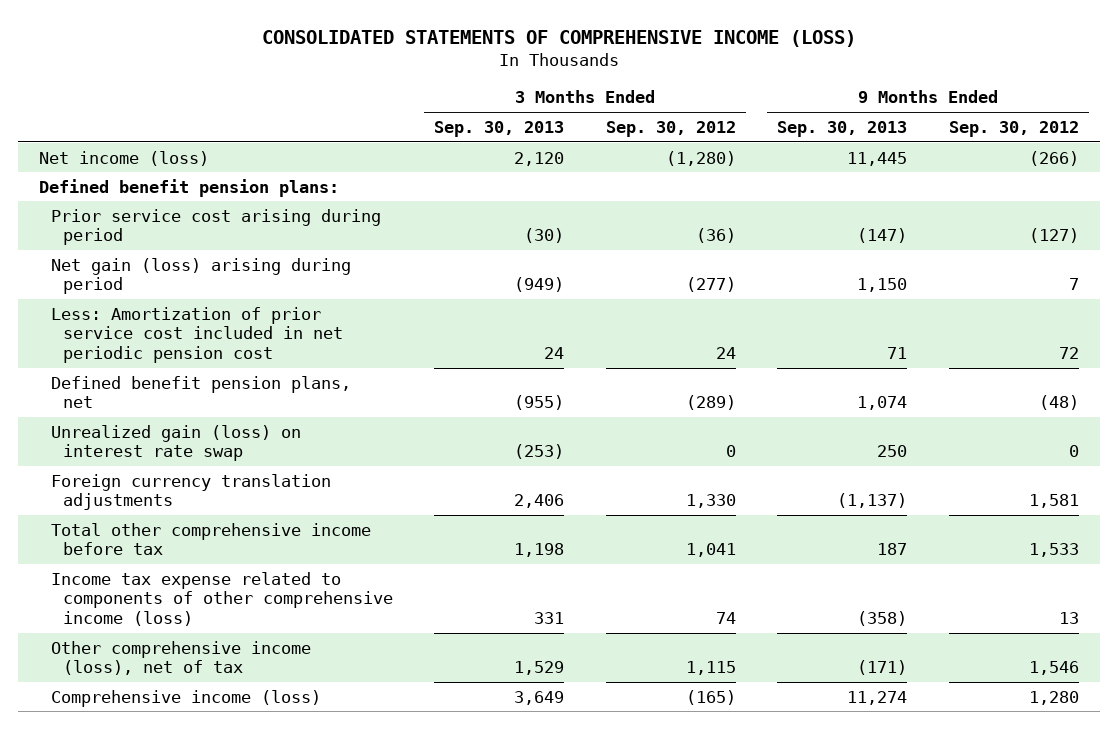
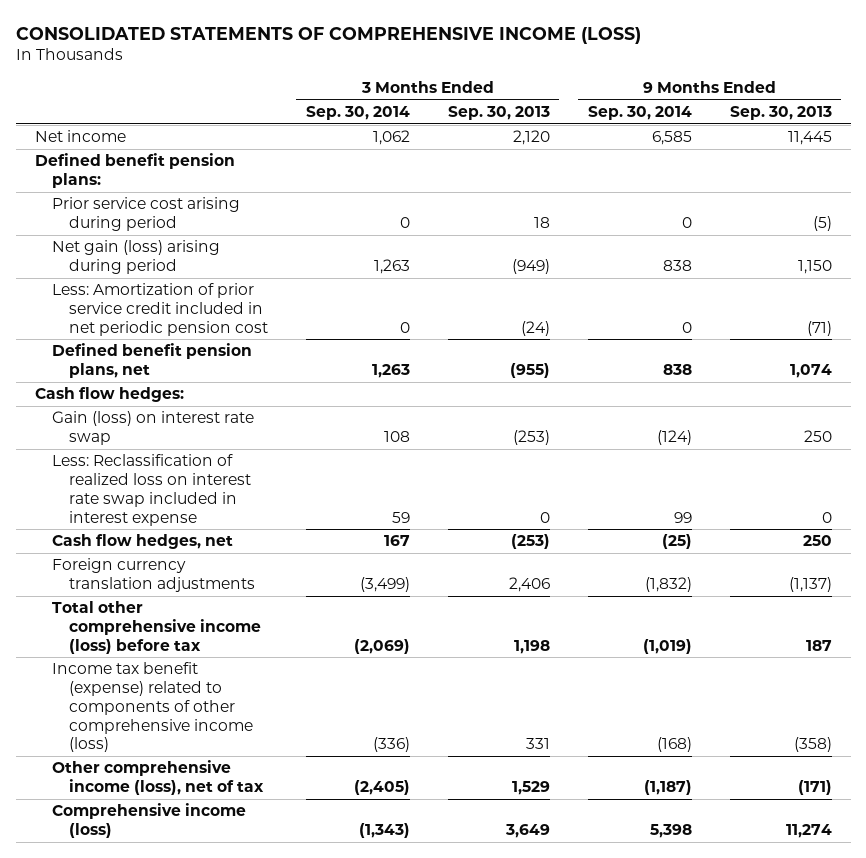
- | 3 Months Ended Sep. 30, 2013 | 3 Months Ended Sep. 30, 2012 | 9 Months Ended Sep. 30, 2013 | 9 Months Ended Sep. 30, 2012
+ | 3 Months Ended Sep. 30, 2014 | 3 Months Ended Sep. 30, 2013 | 9 Months Ended Sep. 30, 2014 | 9 Months Ended Sep. 30, 2013
- Net income (loss) | 2,120 | (1,280) | 11,445 | (266)
+ Net income | 1,062 | 2,120 | 6,585 | 11,445
- Prior service cost arising during period | (30) | (36) | (147) | (127)
+ Prior service cost arising during period | 0 | 18 | 0 | (5)
- Less: Amortization of prior service cost included in net periodic pension cost | 24 | 24 | 71 | 72
+ Less: Amortization of prior service credit included in net periodic pension cost | 0 | (24) | 0 | (71)
- Unrealized gain (loss) on interest rate swap | (253) | 0 | 250 | 0
+ Cash flow hedges:
+ Gain (loss) on interest rate swap | 108 | (253) | (124) | 250
+ Less: Reclassification of realized loss on interest rate swap included in interest expense | 59 | 0 | 99 | 0
+ Cash flow hedges, net | 167 | (253) | (25) | 250
- Total other comprehensive income before tax | 1,198 | 1,041 | 187 | 1,533
- Income tax expense related to components of other comprehensive income (loss) | 331 | 74 | (358) | 13
+ Total other comprehensive income (loss) before tax | (2,069) | 1,198 | (1,019) | 187
+ Income tax benefit (expense) related to components of other comprehensive income (loss) | (336) | 331 | (168) | (358)

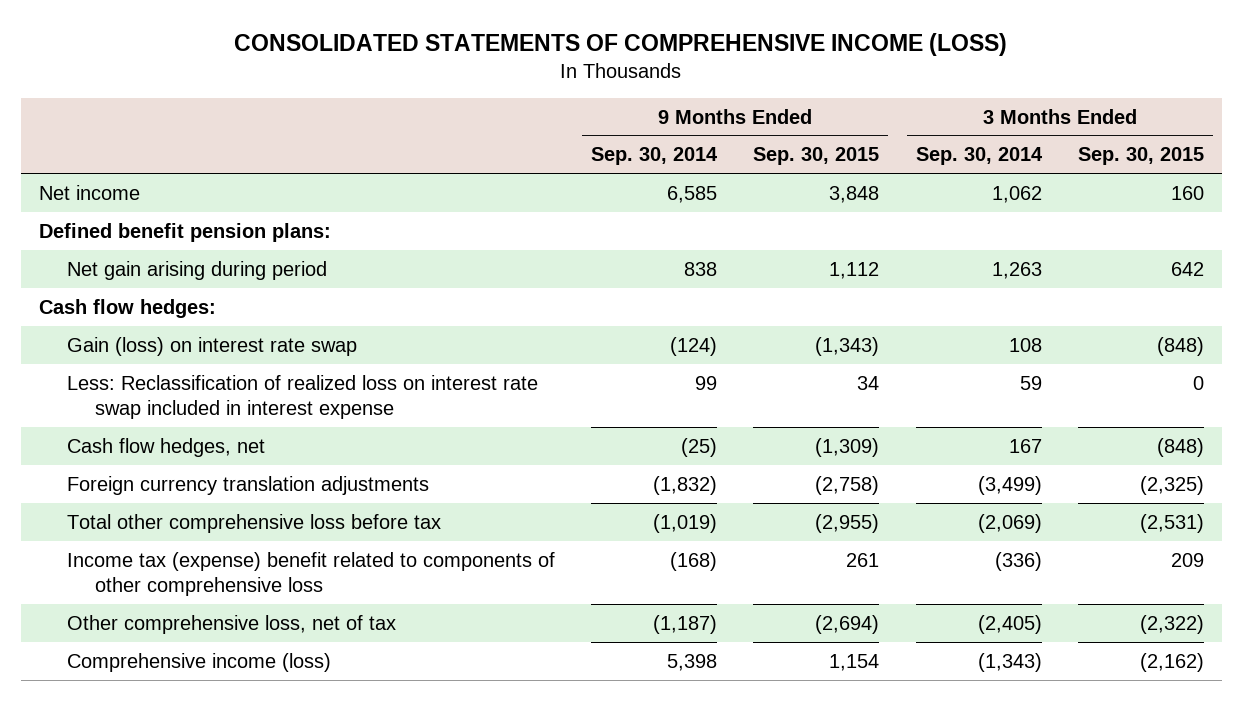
- | 3 Months Ended Sep. 30, 2014 | 3 Months Ended Sep. 30, 2013 | 9 Months Ended Sep. 30, 2014 | 9 Months Ended Sep. 30, 2013
+ | 9 Months Ended Sep. 30, 2014 | 9 Months Ended Sep. 30, 2015 | 3 Months Ended Sep. 30, 2014 | 3 Months Ended Sep. 30, 2015
- Prior service cost arising during period | 0 | 18 | 0 | (5)
- Net gain (loss) arising during period | 1,263 | (949) | 838 | 1,150
- Less: Amortization of prior service credit included in net periodic pension cost | 0 | (24) | 0 | (71)
- Defined benefit pension plans, net | 1,263 | (955) | 838 | 1,074
+ Net gain arising during period | 838 | 1,112 | 1,263 | 642
- Total other comprehensive income (loss) before tax | (2,069) | 1,198 | (1,019) | 187
- Income tax benefit (expense) related to components of other comprehensive income (loss) | (336) | 331 | (168) | (358)
- Other comprehensive income (loss), net of tax | (2,405) | 1,529 | (1,187) | (171)
+ Total other comprehensive loss before tax | (1,019) | (2,955) | (2,069) | (2,531)
+ Income tax (expense) benefit related to components of other comprehensive loss | (168) | 261 | (336) | 209
+ Other comprehensive loss, net of tax | (1,187) | (2,694) | (2,405) | (2,322)

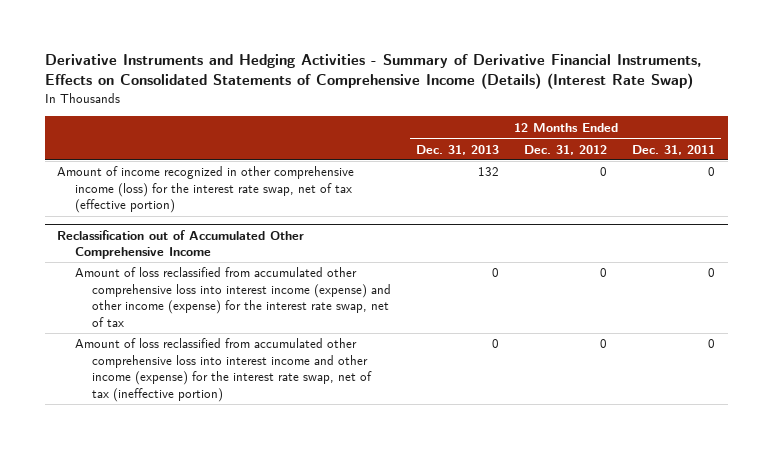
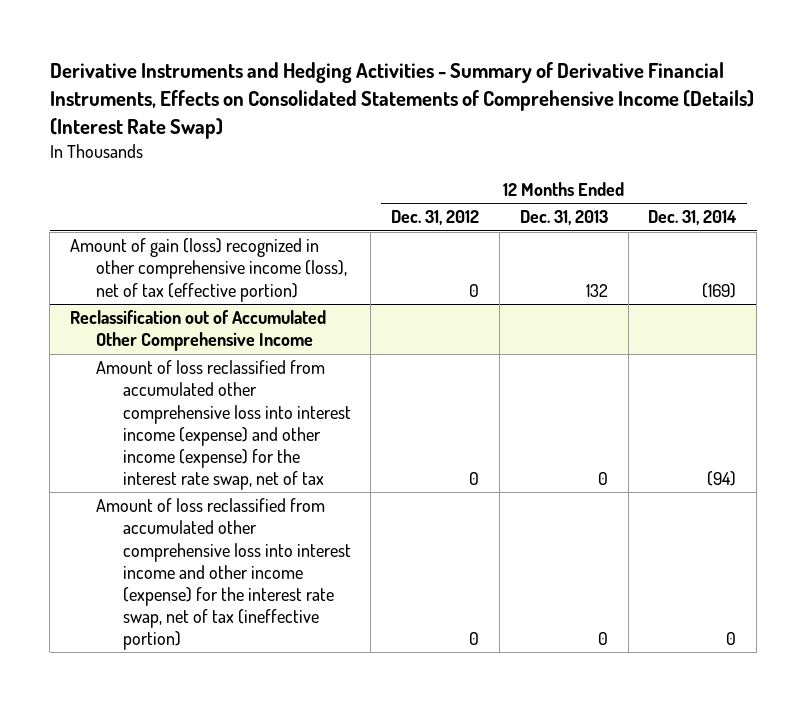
- | 12 Months Ended Dec. 31, 2013 | 12 Months Ended Dec. 31, 2012 | 12 Months Ended Dec. 31, 2011
+ | 12 Months Ended Dec. 31, 2012 | 12 Months Ended Dec. 31, 2013 | 12 Months Ended Dec. 31, 2014
- Amount of income recognized in other comprehensive income (loss) for the interest rate swap, net of tax (effective portion) | 132 | 0 | 0
+ Amount of gain (loss) recognized in other comprehensive income (loss), net of tax (effective portion) | 0 | 132 | (169)

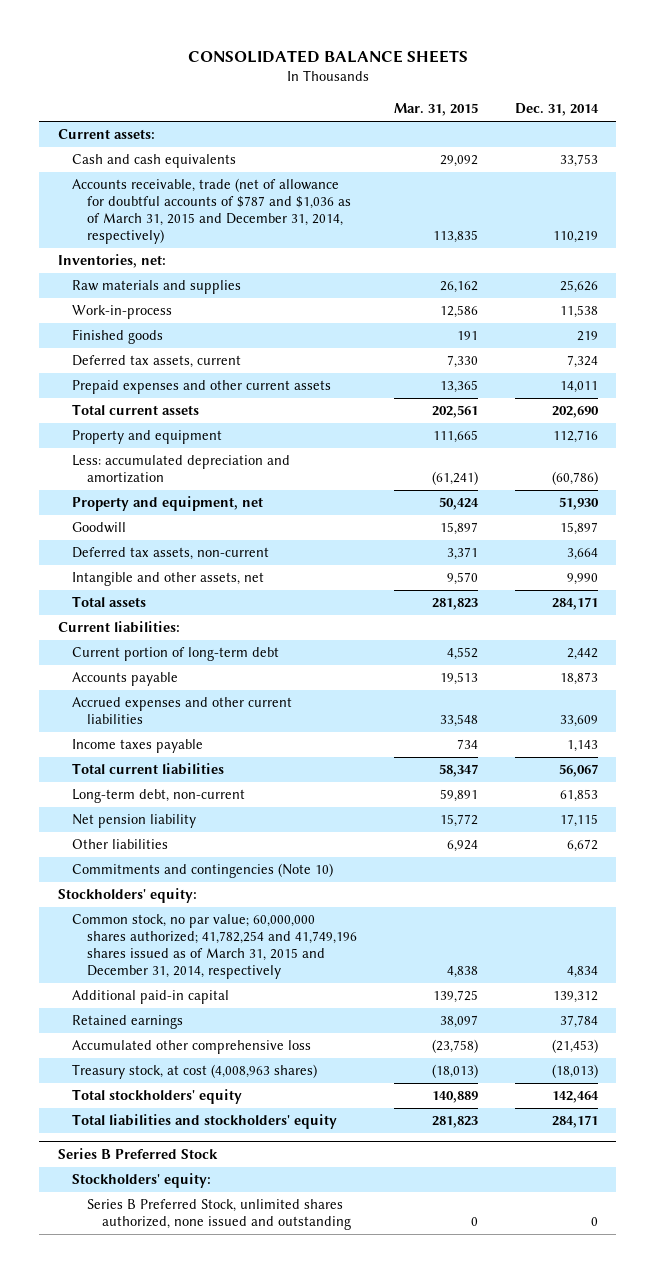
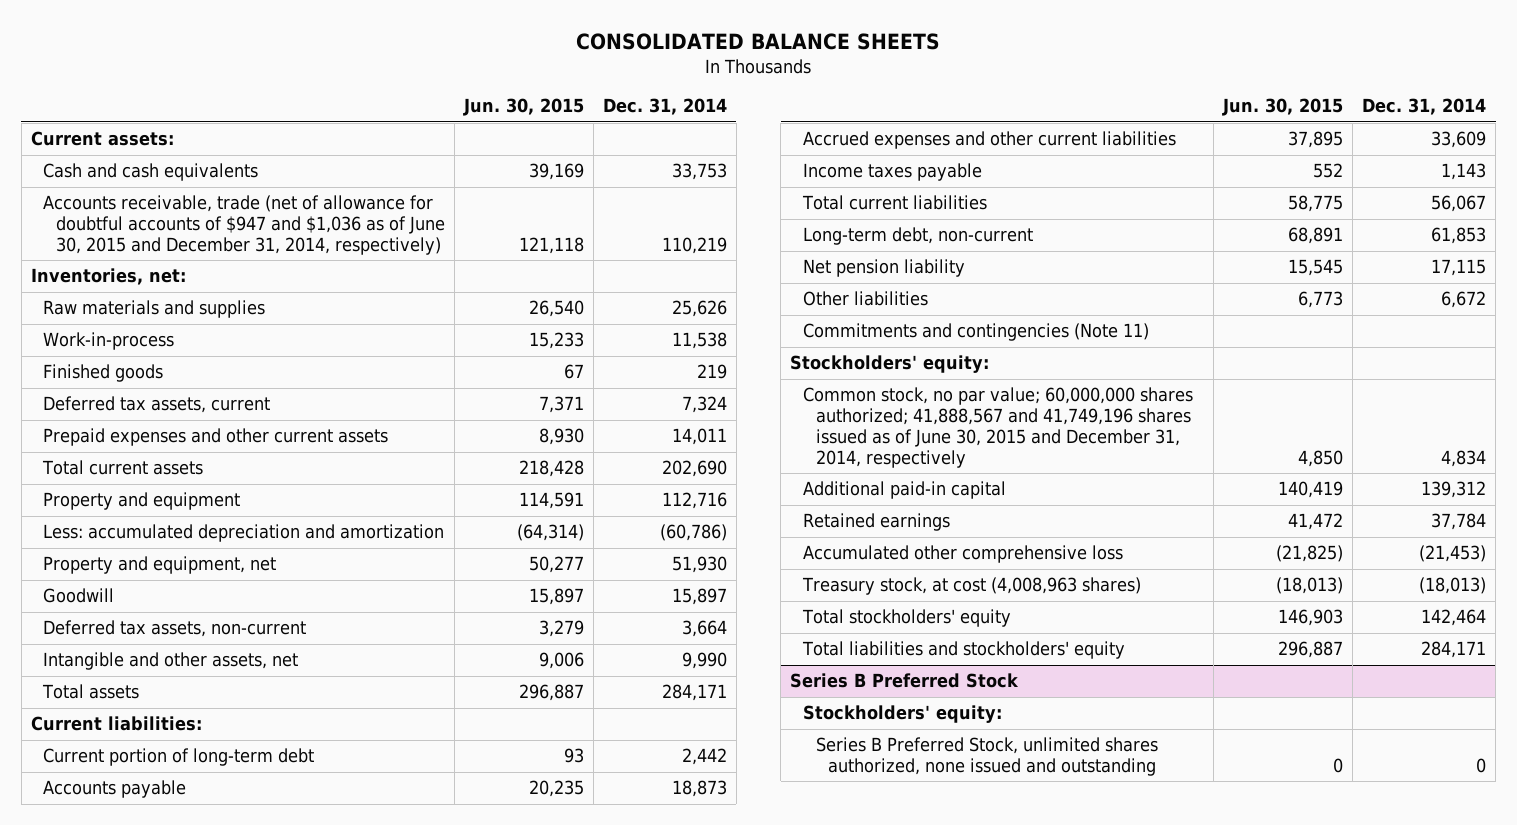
- | Mar. 31, 2015 | Dec. 31, 2014
+ | Jun. 30, 2015 | Dec. 31, 2014
- Accounts receivable, trade (net of allowance for doubtful accounts of $787 and $1,036 as of March 31, 2015 and December 31, 2014, respectively) | 113,835 | 110,219
+ Accounts receivable, trade (net of allowance for doubtful accounts of $947 and $1,036 as of June 30, 2015 and December 31, 2014, respectively) | 121,118 | 110,219
- Commitments and contingencies (Note 10)
+ Commitments and contingencies (Note 11)
- Common stock, no par value; 60,000,000 shares authorized; 41,782,254 and 41,749,196 shares issued as of March 31, 2015 and December 31, 2014, respectively | 4,838 | 4,834
+ Common stock, no par value; 60,000,000 shares authorized; 41,888,567 and 41,749,196 shares issued as of June 30, 2015 and December 31, 2014, respectively | 4,850 | 4,834

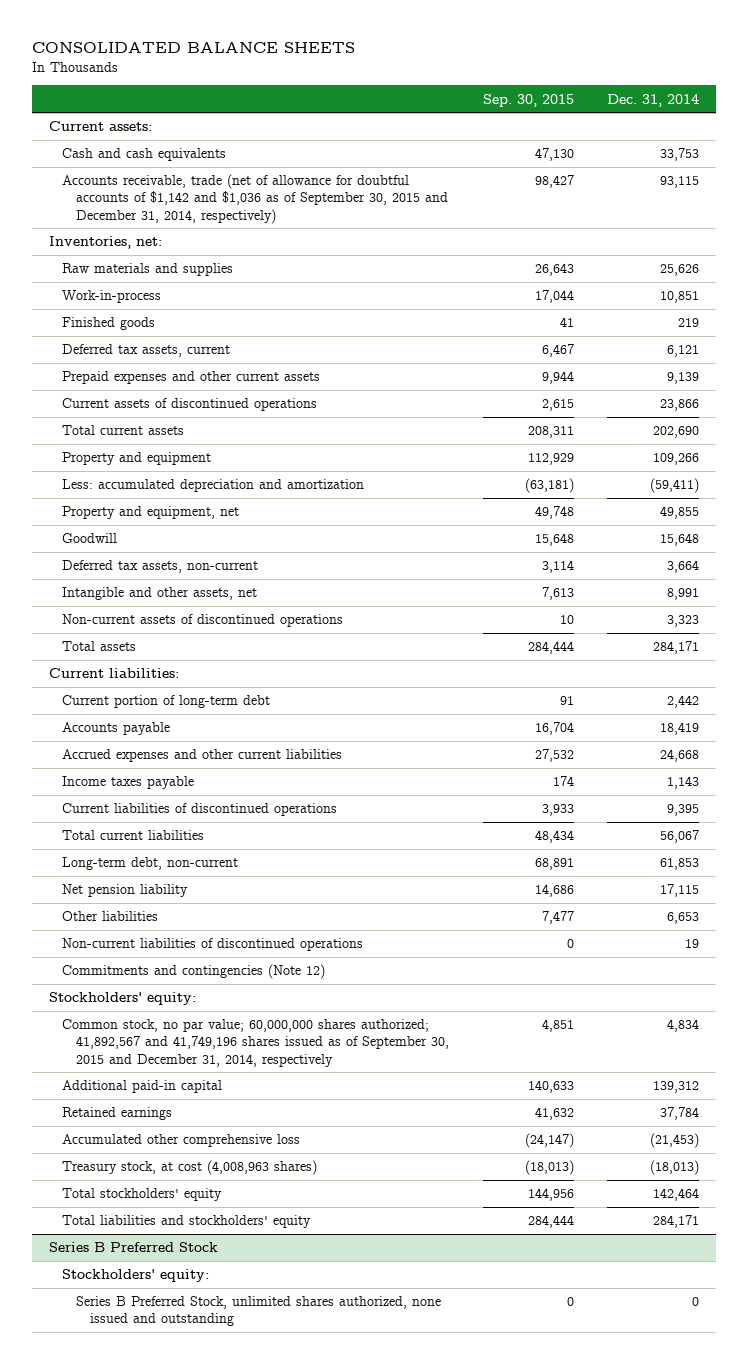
- | Jun. 30, 2015 | Dec. 31, 2014
+ | Sep. 30, 2015 | Dec. 31, 2014
- Accounts receivable, trade (net of allowance for doubtful accounts of $947 and $1,036 as of June 30, 2015 and December 31, 2014, respectively) | 121,118 | 110,219
+ Accounts receivable, trade (net of allowance for doubtful accounts of $1,142 and $1,036 as of September 30, 2015 and December 31, 2014, respectively) | 98,427 | 93,115
- Work-in-process | 15,233 | 11,538
+ Work-in-process | 17,044 | 10,851
- Deferred tax assets, current | 7,371 | 7,324
- Prepaid expenses and other current assets | 8,930 | 14,011
+ Deferred tax assets, current | 6,467 | 6,121
+ Prepaid expenses and other current assets | 9,944 | 9,139
+ Current assets of discontinued operations | 2,615 | 23,866
- Property and equipment | 114,591 | 112,716
- Less: accumulated depreciation and amortization | (64,314) | (60,786)
- Property and equipment, net | 50,277 | 51,930
- Goodwill | 15,897 | 15,897
+ Property and equipment | 112,929 | 109,266
+ Less: accumulated depreciation and amortization | (63,181) | (59,411)
+ Property and equipment, net | 49,748 | 49,855
+ Goodwill | 15,648 | 15,648
- Intangible and other assets, net | 9,006 | 9,990
+ Intangible and other assets, net | 7,613 | 8,991
+ Non-current assets of discontinued operations | 10 | 3,323
- Accounts payable | 20,235 | 18,873
- Accrued expenses and other current liabilities | 37,895 | 33,609
+ Accounts payable | 16,704 | 18,419
+ Accrued expenses and other current liabilities | 27,532 | 24,668
+ Current liabilities of discontinued operations | 3,933 | 9,395
- Other liabilities | 6,773 | 6,672
- Commitments and contingencies (Note 11)
+ Other liabilities | 7,477 | 6,653
+ Non-current liabilities of discontinued operations | 0 | 19
+ Commitments and contingencies (Note 12)
- Common stock, no par value; 60,000,000 shares authorized; 41,888,567 and 41,749,196 shares issued as of June 30, 2015 and December 31, 2014, respectively | 4,850 | 4,834
+ Common stock, no par value; 60,000,000 shares authorized; 41,892,567 and 41,749,196 shares issued as of September 30, 2015 and December 31, 2014, respectively | 4,851 | 4,834

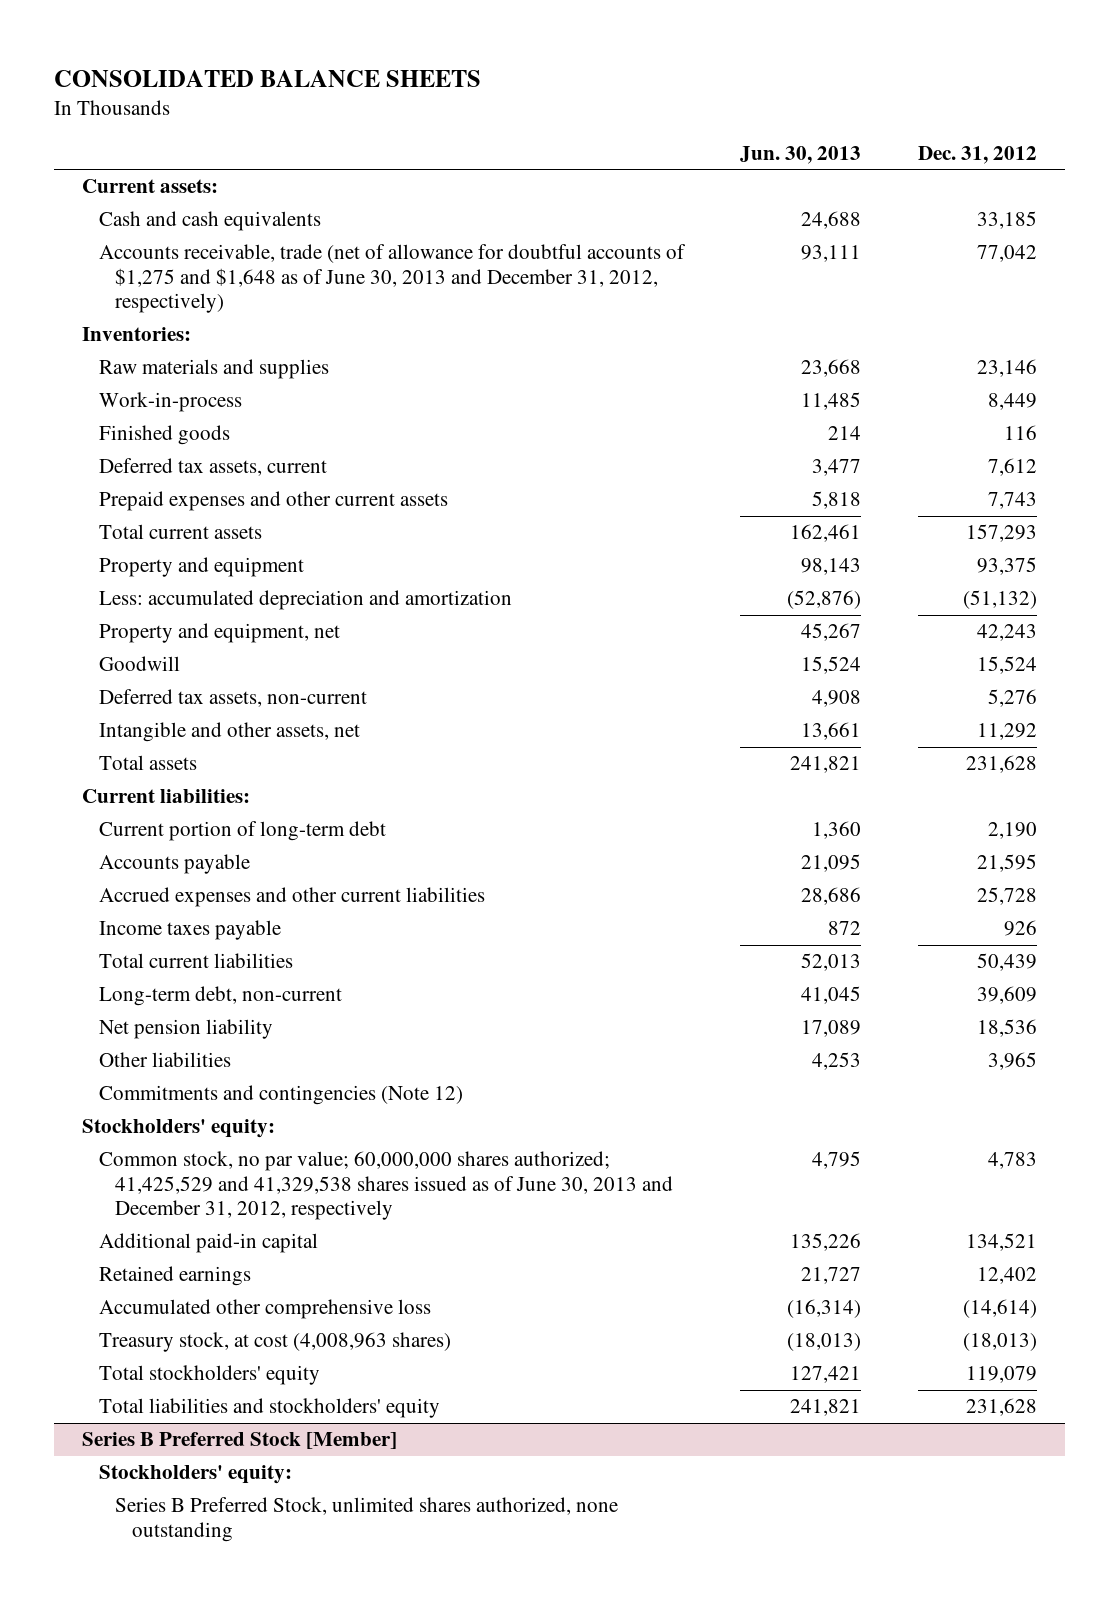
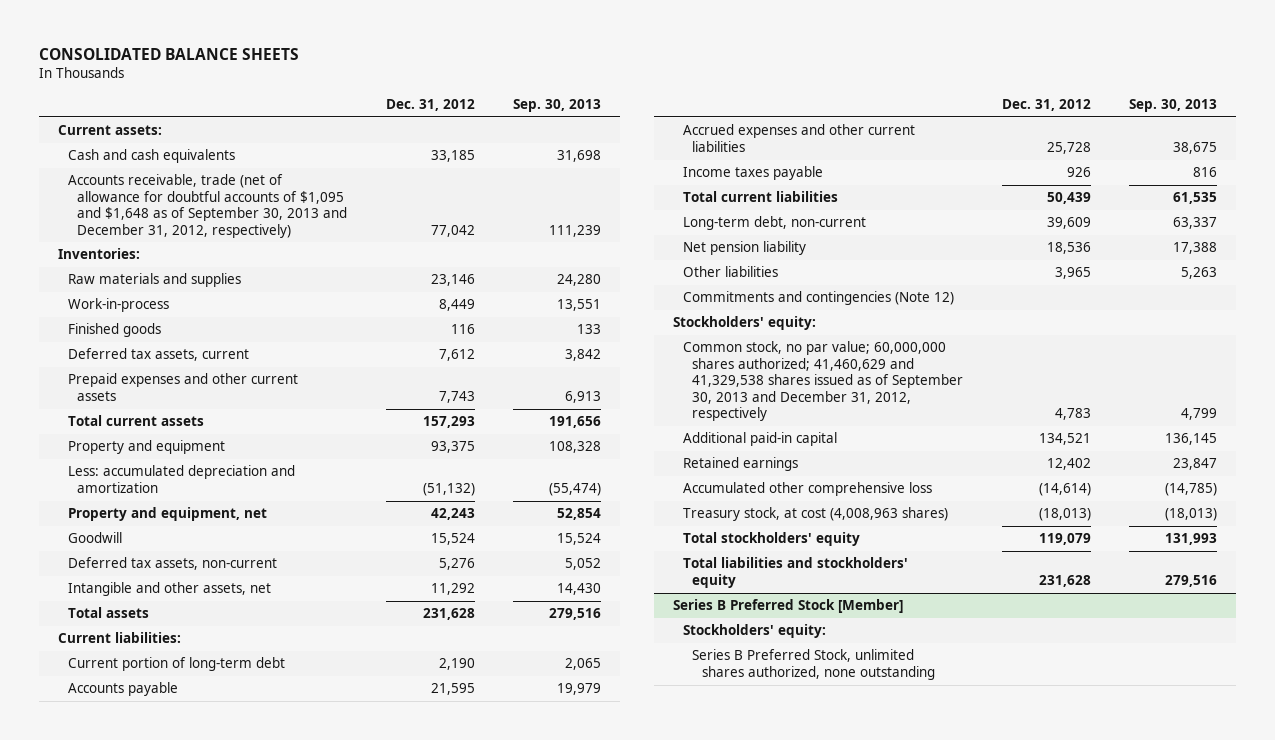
- | Jun. 30, 2013 | Dec. 31, 2012
+ | Dec. 31, 2012 | Sep. 30, 2013
- Accounts receivable, trade (net of allowance for doubtful accounts of $1,275 and $1,648 as of June 30, 2013 and December 31, 2012, respectively) | 93,111 | 77,042
+ Accounts receivable, trade (net of allowance for doubtful accounts of $1,095 and $1,648 as of September 30, 2013 and December 31, 2012, respectively) | 77,042 | 111,239
- Common stock, no par value; 60,000,000 shares authorized; 41,425,529 and 41,329,538 shares issued as of June 30, 2013 and December 31, 2012, respectively | 4,795 | 4,783
+ Common stock, no par value; 60,000,000 shares authorized; 41,460,629 and 41,329,538 shares issued as of September 30, 2013 and December 31, 2012, respectively | 4,783 | 4,799

